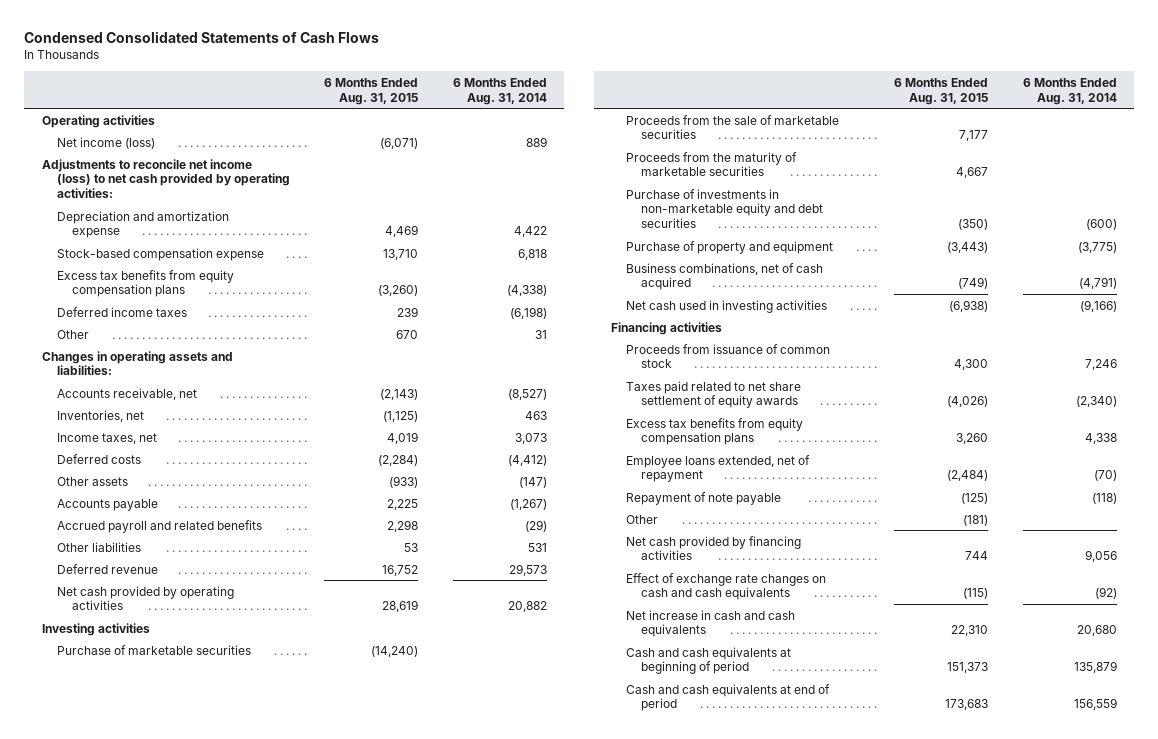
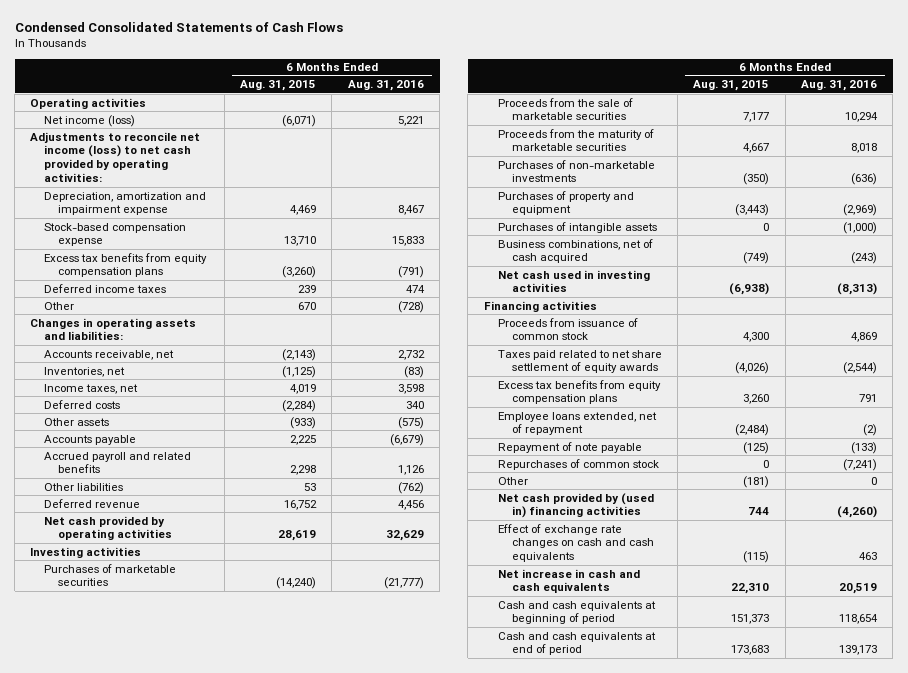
- | 6 Months Ended Aug. 31, 2015 | 6 Months Ended Aug. 31, 2014
+ | 6 Months Ended Aug. 31, 2015 | 6 Months Ended Aug. 31, 2016
- Depreciation and amortization expense | 4,469 | 4,422
+ Depreciation, amortization and impairment expense | 4,469 | 8,467
- Purchase of marketable securities | (14,240) |
+ Purchases of marketable securities | (14,240) | (21,777)
- Purchase of investments in non-marketable equity and debt securities | (350) | (600)
- Purchase of property and equipment | (3,443) | (3,775)
+ Purchases of non-marketable investments | (350) | (636)
+ Purchases of property and equipment | (3,443) | (2,969)
+ Purchases of intangible assets | 0 | (1,000)
+ Repurchases of common stock | 0 | (7,241)
- Net cash provided by financing activities | 744 | 9,056
+ Net cash provided by (used in) financing activities | 744 | (4,260)

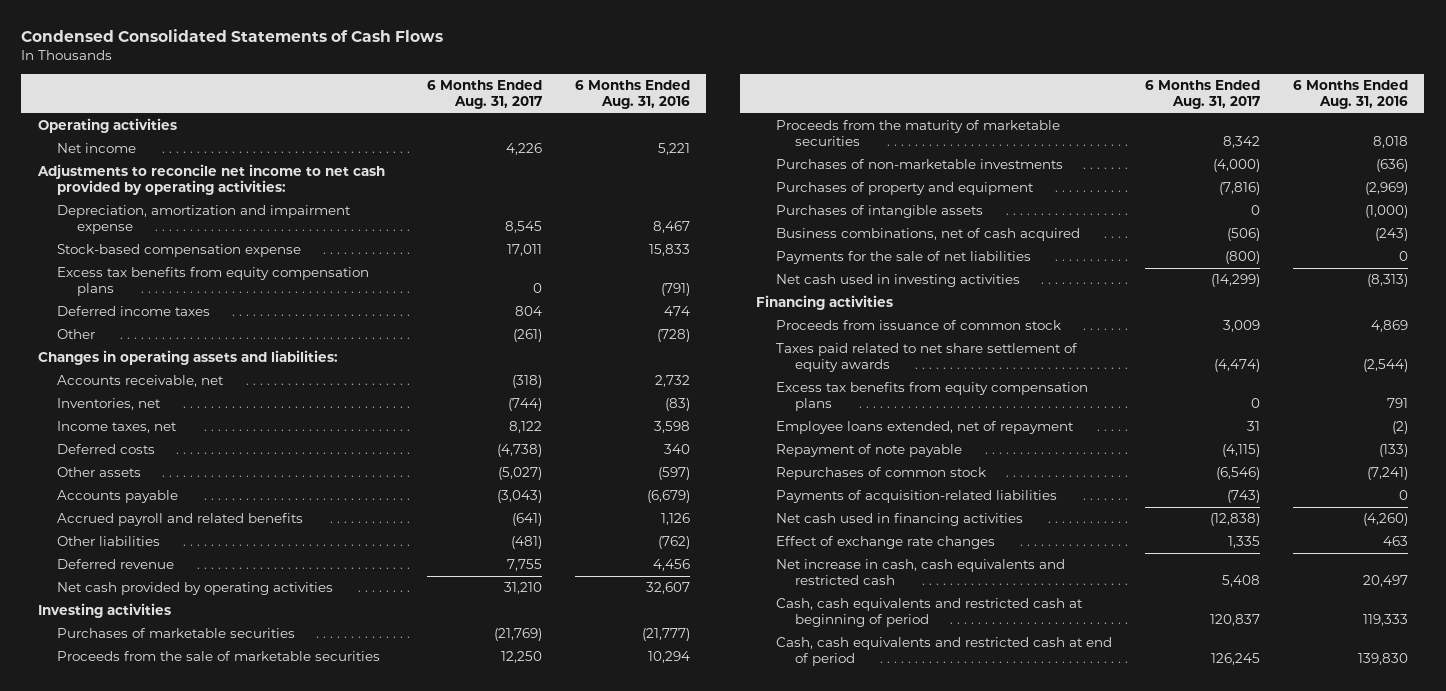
- | 6 Months Ended Aug. 31, 2015 | 6 Months Ended Aug. 31, 2016
+ | 6 Months Ended Aug. 31, 2017 | 6 Months Ended Aug. 31, 2016
- Net income (loss) | (6,071) | 5,221
- Adjustments to reconcile net income (loss) to net cash provided by operating activities:
+ Net income | 4,226 | 5,221
+ Adjustments to reconcile net income to net cash provided by operating activities:
- Other assets | (933) | (575)
+ Other assets | (5,027) | (597)
- Net cash provided by operating activities | 28,619 | 32,629
+ Net cash provided by operating activities | 31,210 | 32,607
+ Payments for the sale of net liabilities | (800) | 0
- Other | (181) | 0
- Net cash provided by (used in) financing activities | 744 | (4,260)
- Effect of exchange rate changes on cash and cash equivalents | (115) | 463
- Net increase in cash and cash equivalents | 22,310 | 20,519
- Cash and cash equivalents at beginning of period | 151,373 | 118,654
- Cash and cash equivalents at end of period | 173,683 | 139,173
+ Payments of acquisition-related liabilities | (743) | 0
+ Net cash used in financing activities | (12,838) | (4,260)
+ Effect of exchange rate changes | 1,335 | 463
+ Net increase in cash, cash equivalents and restricted cash | 5,408 | 20,497
+ Cash, cash equivalents and restricted cash at beginning of period | 120,837 | 119,333
+ Cash, cash equivalents and restricted cash at end of period | 126,245 | 139,830

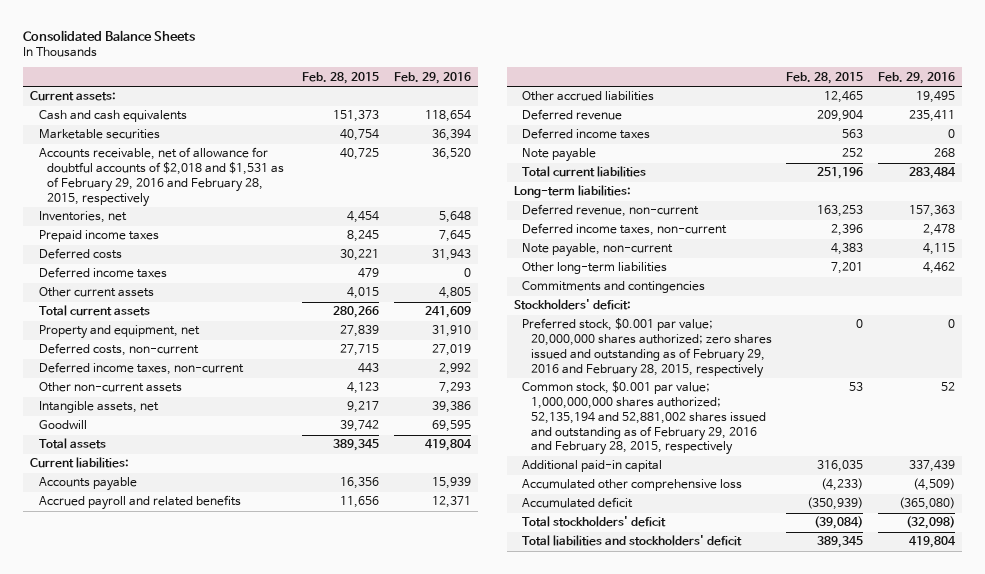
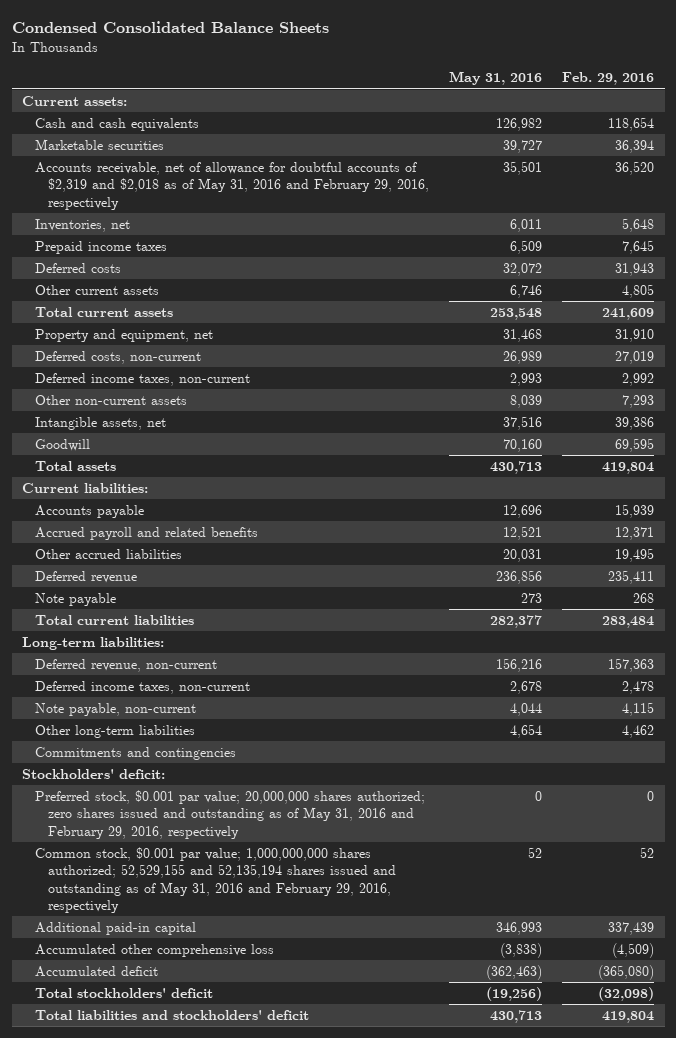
- Consolidated Balance Sheets
+ Condensed Consolidated Balance Sheets
- | Feb. 28, 2015 | Feb. 29, 2016
+ | May 31, 2016 | Feb. 29, 2016
- Accounts receivable, net of allowance for doubtful accounts of $2,018 and $1,531 as of February 29, 2016 and February 28, 2015, respectively | 40,725 | 36,520
+ Accounts receivable, net of allowance for doubtful accounts of $2,319 and $2,018 as of May 31, 2016 and February 29, 2016, respectively | 35,501 | 36,520
- Deferred income taxes | 479 | 0
- Deferred income taxes | 563 | 0
- Preferred stock, $0.001 par value; 20,000,000 shares authorized; zero shares issued and outstanding as of February 29, 2016 and February 28, 2015, respectively | 0 | 0
- Common stock, $0.001 par value; 1,000,000,000 shares authorized; 52,135,194 and 52,881,002 shares issued and outstanding as of February 29, 2016 and February 28, 2015, respectively | 53 | 52
+ Preferred stock, $0.001 par value; 20,000,000 shares authorized; zero shares issued and outstanding as of May 31, 2016 and February 29, 2016, respectively | 0 | 0
+ Common stock, $0.001 par value; 1,000,000,000 shares authorized; 52,529,155 and 52,135,194 shares issued and outstanding as of May 31, 2016 and February 29, 2016, respectively | 52 | 52

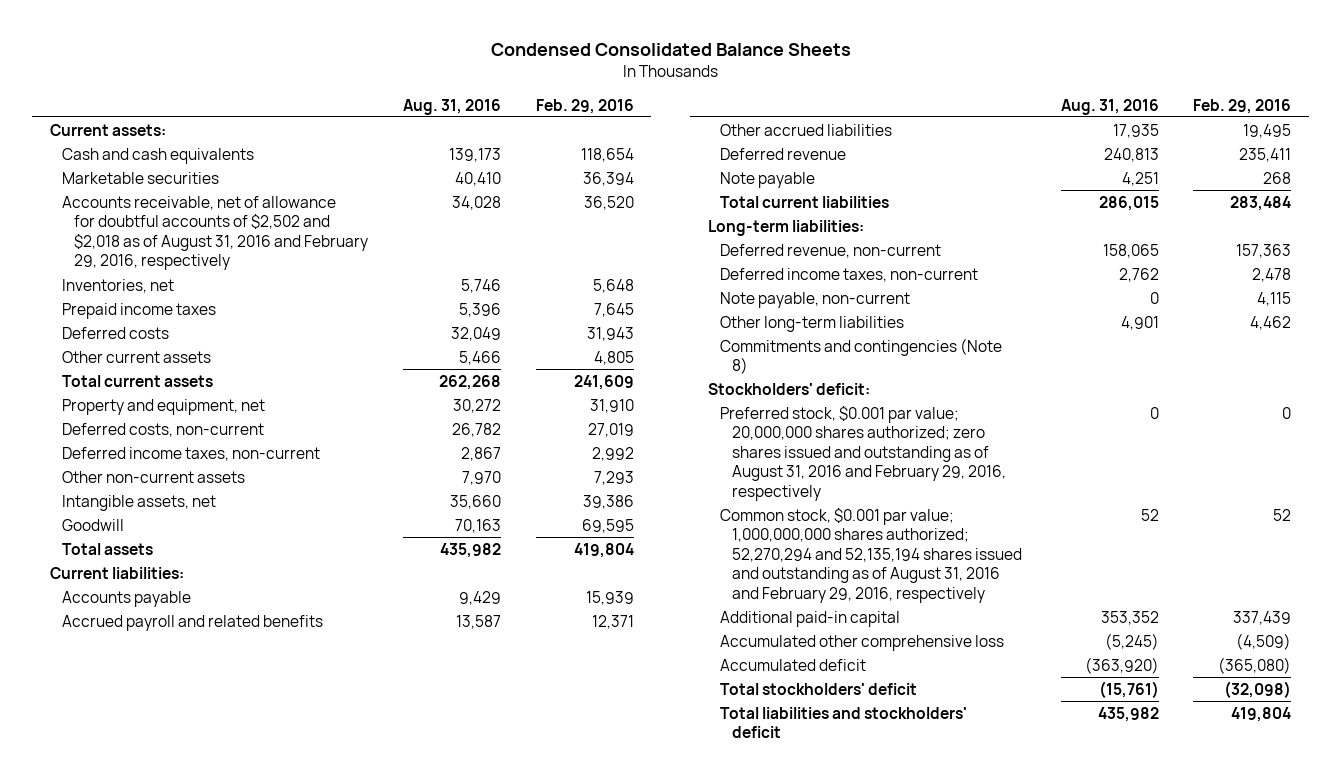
- | May 31, 2016 | Feb. 29, 2016
+ | Aug. 31, 2016 | Feb. 29, 2016
- Accounts receivable, net of allowance for doubtful accounts of $2,319 and $2,018 as of May 31, 2016 and February 29, 2016, respectively | 35,501 | 36,520
+ Accounts receivable, net of allowance for doubtful accounts of $2,502 and $2,018 as of August 31, 2016 and February 29, 2016, respectively | 34,028 | 36,520
- Commitments and contingencies
+ Commitments and contingencies (Note 8)
- Preferred stock, $0.001 par value; 20,000,000 shares authorized; zero shares issued and outstanding as of May 31, 2016 and February 29, 2016, respectively | 0 | 0
- Common stock, $0.001 par value; 1,000,000,000 shares authorized; 52,529,155 and 52,135,194 shares issued and outstanding as of May 31, 2016 and February 29, 2016, respectively | 52 | 52
+ Preferred stock, $0.001 par value; 20,000,000 shares authorized; zero shares issued and outstanding as of August 31, 2016 and February 29, 2016, respectively | 0 | 0
+ Common stock, $0.001 par value; 1,000,000,000 shares authorized; 52,270,294 and 52,135,194 shares issued and outstanding as of August 31, 2016 and February 29, 2016, respectively | 52 | 52

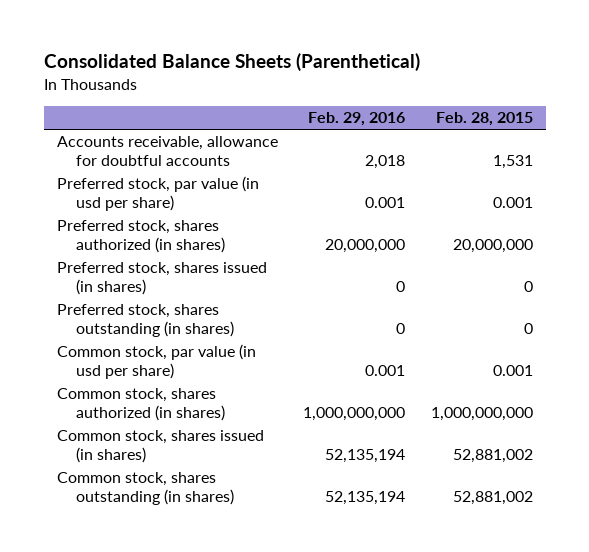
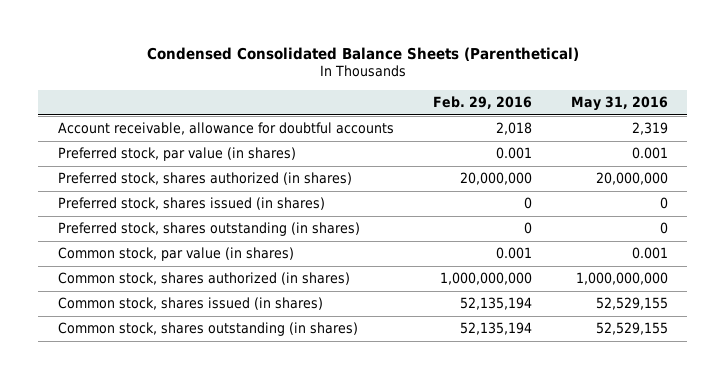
- Consolidated Balance Sheets (Parenthetical)
+ Condensed Consolidated Balance Sheets (Parenthetical)
- | Feb. 29, 2016 | Feb. 28, 2015
+ | Feb. 29, 2016 | May 31, 2016
- Accounts receivable, allowance for doubtful accounts | 2,018 | 1,531
- Preferred stock, par value (in usd per share) | 0.001 | 0.001
+ Account receivable, allowance for doubtful accounts | 2,018 | 2,319
+ Preferred stock, par value (in shares) | 0.001 | 0.001
- Common stock, par value (in usd per share) | 0.001 | 0.001
+ Common stock, par value (in shares) | 0.001 | 0.001

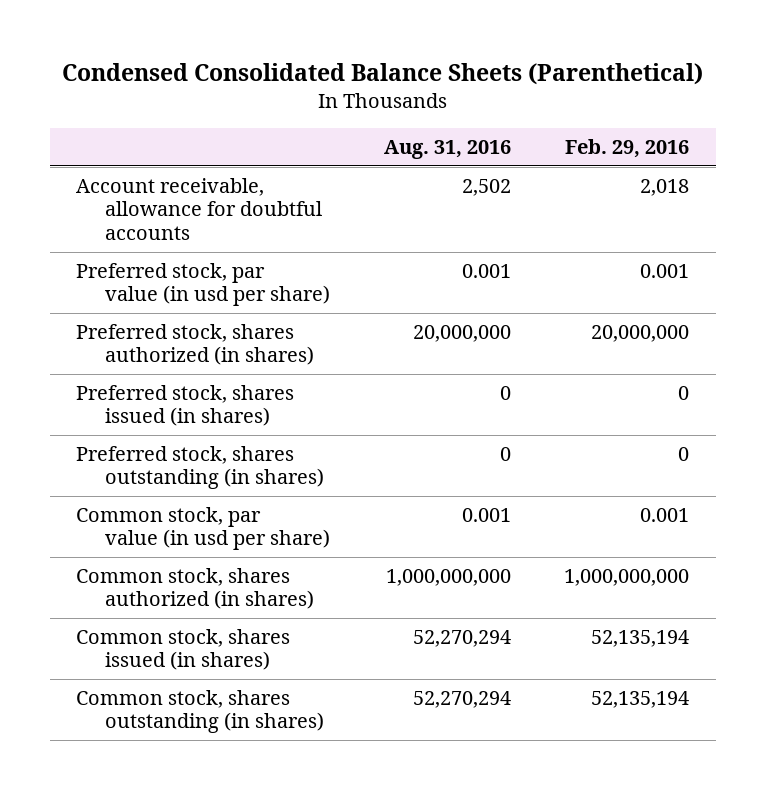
- | Feb. 29, 2016 | May 31, 2016
+ | Aug. 31, 2016 | Feb. 29, 2016
- Preferred stock, par value (in shares) | 0.001 | 0.001
+ Preferred stock, par value (in usd per share) | 0.001 | 0.001
- Common stock, par value (in shares) | 0.001 | 0.001
+ Common stock, par value (in usd per share) | 0.001 | 0.001

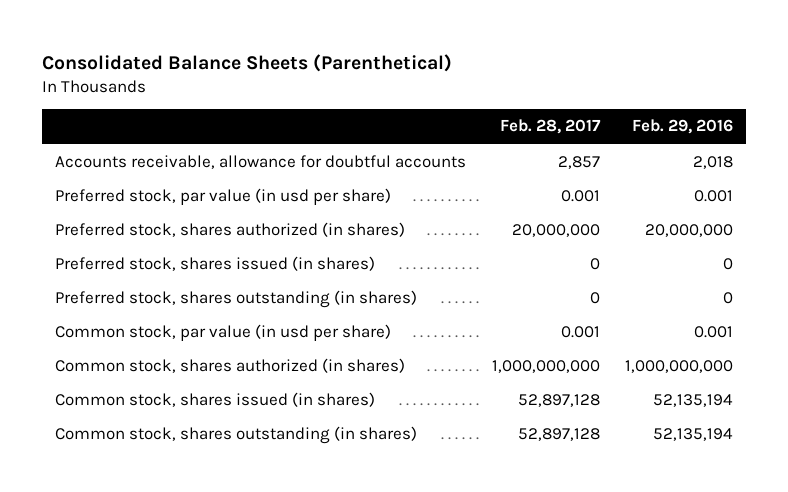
- Condensed Consolidated Balance Sheets (Parenthetical)
+ Consolidated Balance Sheets (Parenthetical)
- | Aug. 31, 2016 | Feb. 29, 2016
+ | Feb. 28, 2017 | Feb. 29, 2016
- Account receivable, allowance for doubtful accounts | 2,502 | 2,018
+ Accounts receivable, allowance for doubtful accounts | 2,857 | 2,018

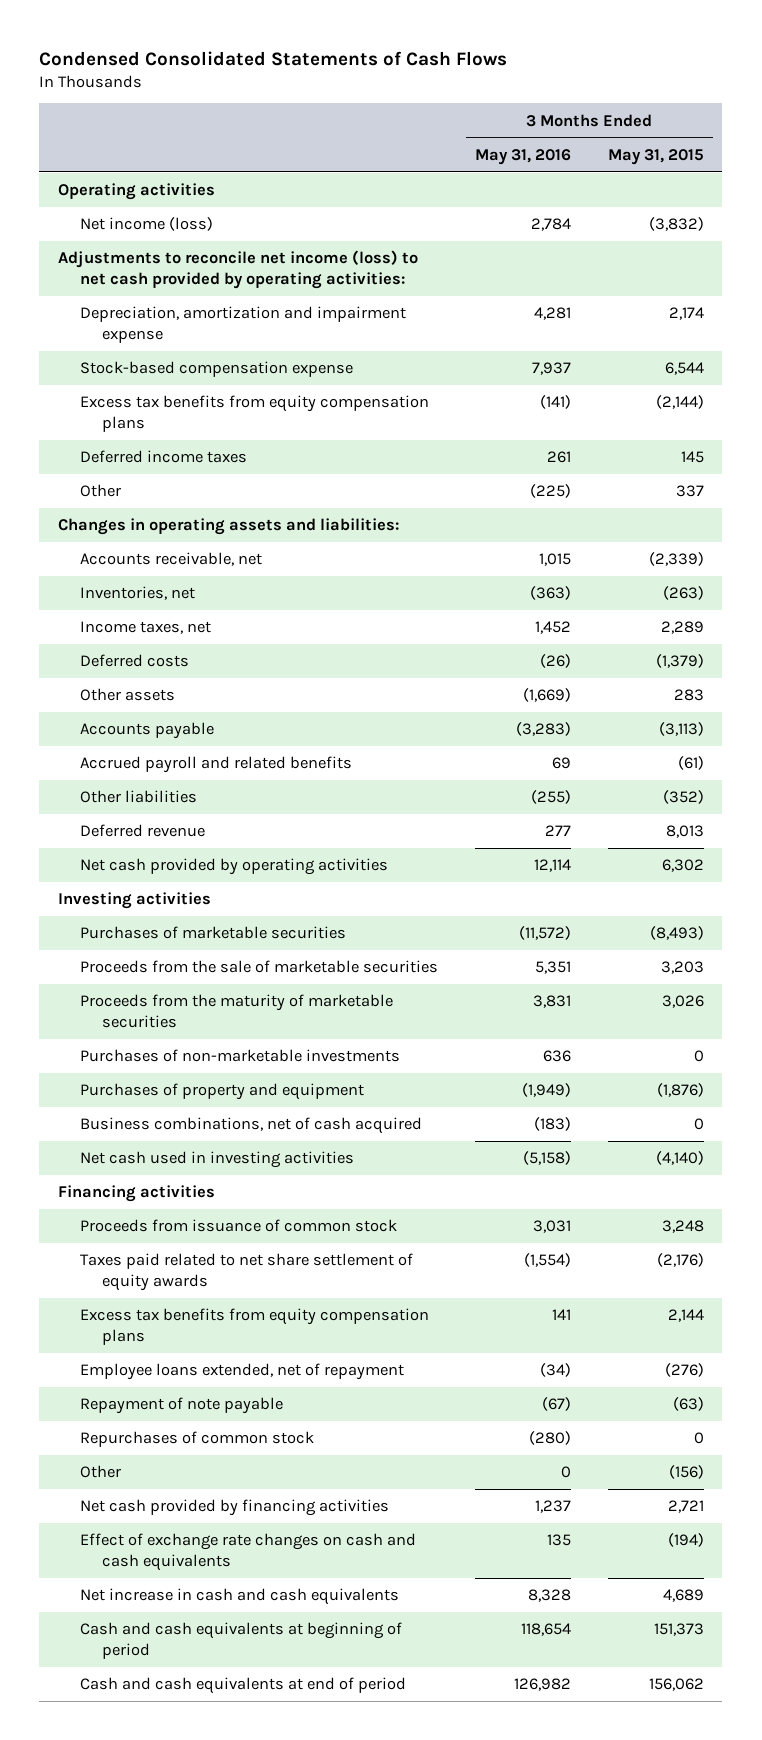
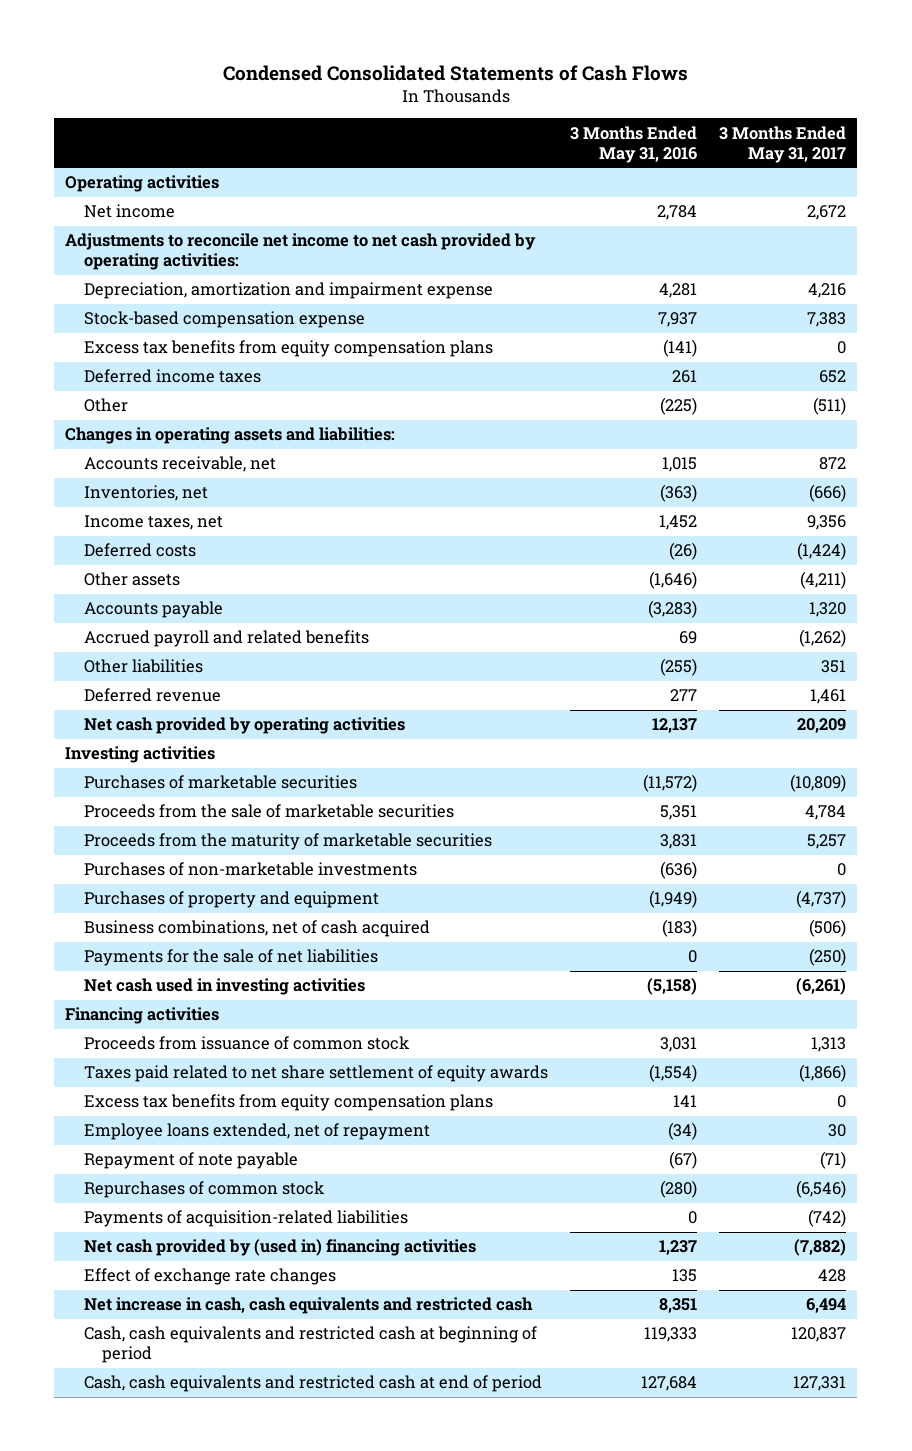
- | 3 Months Ended May 31, 2016 | 3 Months Ended May 31, 2015
+ | 3 Months Ended May 31, 2016 | 3 Months Ended May 31, 2017
- Net income (loss) | 2,784 | (3,832)
- Adjustments to reconcile net income (loss) to net cash provided by operating activities:
+ Net income | 2,784 | 2,672
+ Adjustments to reconcile net income to net cash provided by operating activities:
- Other assets | (1,669) | 283
+ Other assets | (1,646) | (4,211)
- Net cash provided by operating activities | 12,114 | 6,302
+ Net cash provided by operating activities | 12,137 | 20,209
- Purchases of non-marketable investments | 636 | 0
+ Purchases of non-marketable investments | (636) | 0
+ Payments for the sale of net liabilities | 0 | (250)
- Other | 0 | (156)
- Net cash provided by financing activities | 1,237 | 2,721
- Effect of exchange rate changes on cash and cash equivalents | 135 | (194)
- Net increase in cash and cash equivalents | 8,328 | 4,689
- Cash and cash equivalents at beginning of period | 118,654 | 151,373
- Cash and cash equivalents at end of period | 126,982 | 156,062
+ Payments of acquisition-related liabilities | 0 | (742)
+ Net cash provided by (used in) financing activities | 1,237 | (7,882)
+ Effect of exchange rate changes | 135 | 428
+ Net increase in cash, cash equivalents and restricted cash | 8,351 | 6,494
+ Cash, cash equivalents and restricted cash at beginning of period | 119,333 | 120,837
+ Cash, cash equivalents and restricted cash at end of period | 127,684 | 127,331

